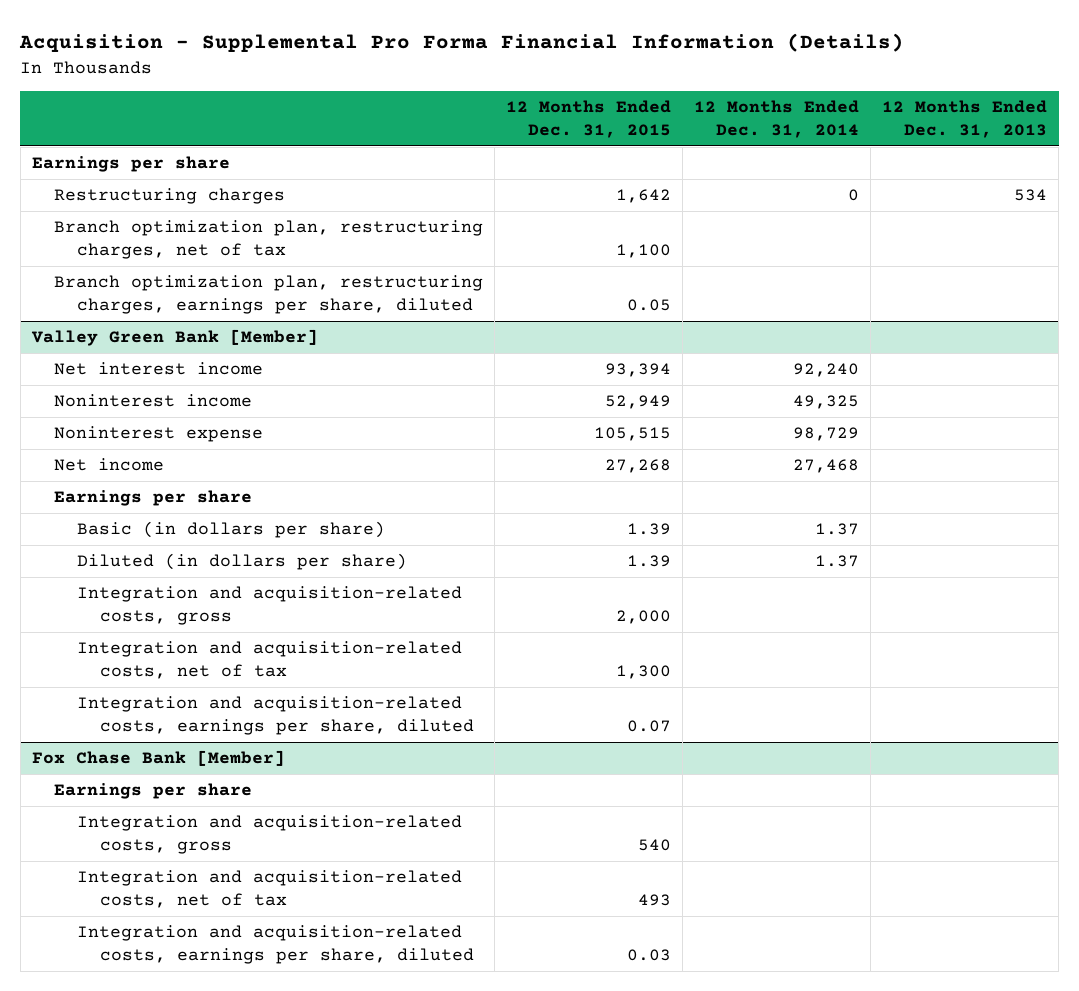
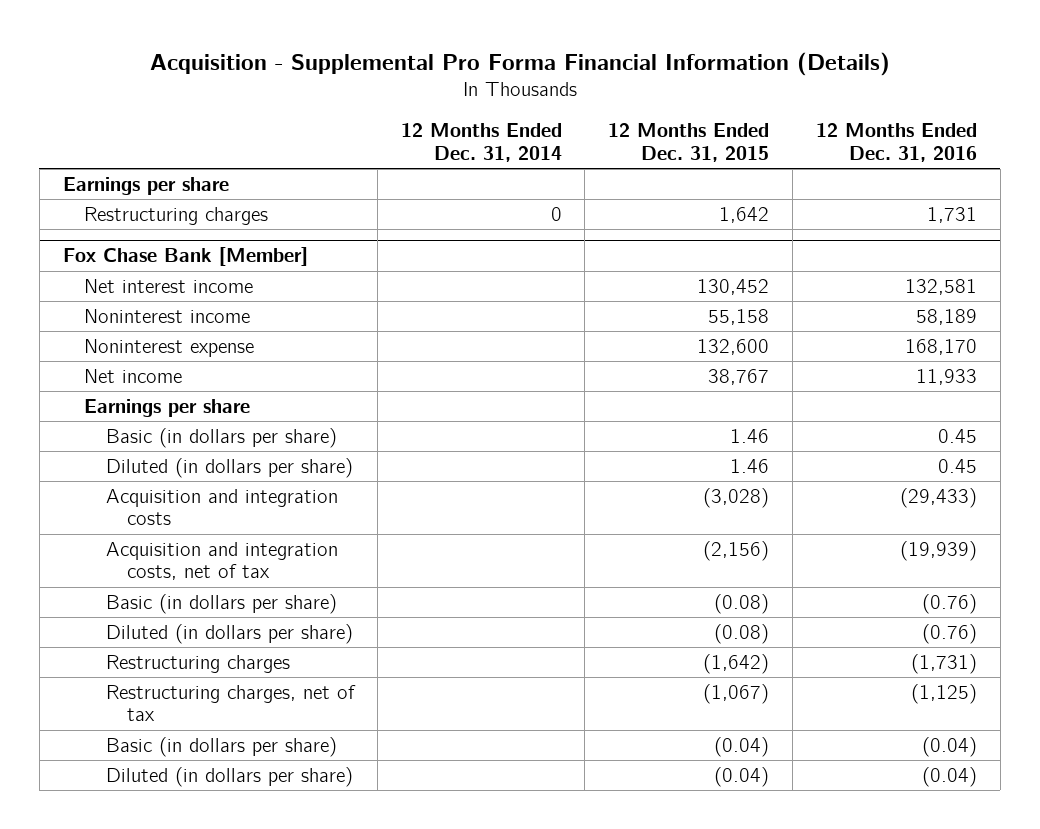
- | 12 Months Ended Dec. 31, 2015 | 12 Months Ended Dec. 31, 2014 | 12 Months Ended Dec. 31, 2013
+ | 12 Months Ended Dec. 31, 2014 | 12 Months Ended Dec. 31, 2015 | 12 Months Ended Dec. 31, 2016
- Branch optimization plan, restructuring charges, net of tax | 1,100 | |
- Branch optimization plan, restructuring charges, earnings per share, diluted | 0.05 | |
- Valley Green Bank [Member]
- Net interest income | 93,394 | 92,240 |
- Noninterest income | 52,949 | 49,325 |
- Noninterest expense | 105,515 | 98,729 |
- Net income | 27,268 | 27,468 |
- Earnings per share
- Basic (in dollars per share) | 1.39 | 1.37 |
- Diluted (in dollars per share) | 1.39 | 1.37 |
- Integration and acquisition-related costs, gross | 2,000 | |
- Integration and acquisition-related costs, net of tax | 1,300 | |
- Integration and acquisition-related costs, earnings per share, diluted | 0.07 | |
@ Fox Chase Bank [Member]
+ Net interest income | | 130,452 | 132,581
+ Noninterest income | | 55,158 | 58,189
+ Noninterest expense | | 132,600 | 168,170
+ Net income | | 38,767 | 11,933
- Integration and acquisition-related costs, gross | 540 | |
- Integration and acquisition-related costs, net of tax | 493 | |
- Integration and acquisition-related costs, earnings per share, diluted | 0.03 | |
+ Basic (in dollars per share) | | 1.46 | 0.45
+ Diluted (in dollars per share) | | 1.46 | 0.45
+ Acquisition and integration costs | | (3,028) | (29,433)
+ Acquisition and integration costs, net of tax | | (2,156) | (19,939)
+ Basic (in dollars per share) | | (0.08) | (0.76)
+ Diluted (in dollars per share) | | (0.08) | (0.76)
+ Restructuring charges | | (1,642) | (1,731)
+ Restructuring charges, net of tax | | (1,067) | (1,125)
+ Basic (in dollars per share) | | (0.04) | (0.04)
+ Diluted (in dollars per share) | | (0.04) | (0.04)

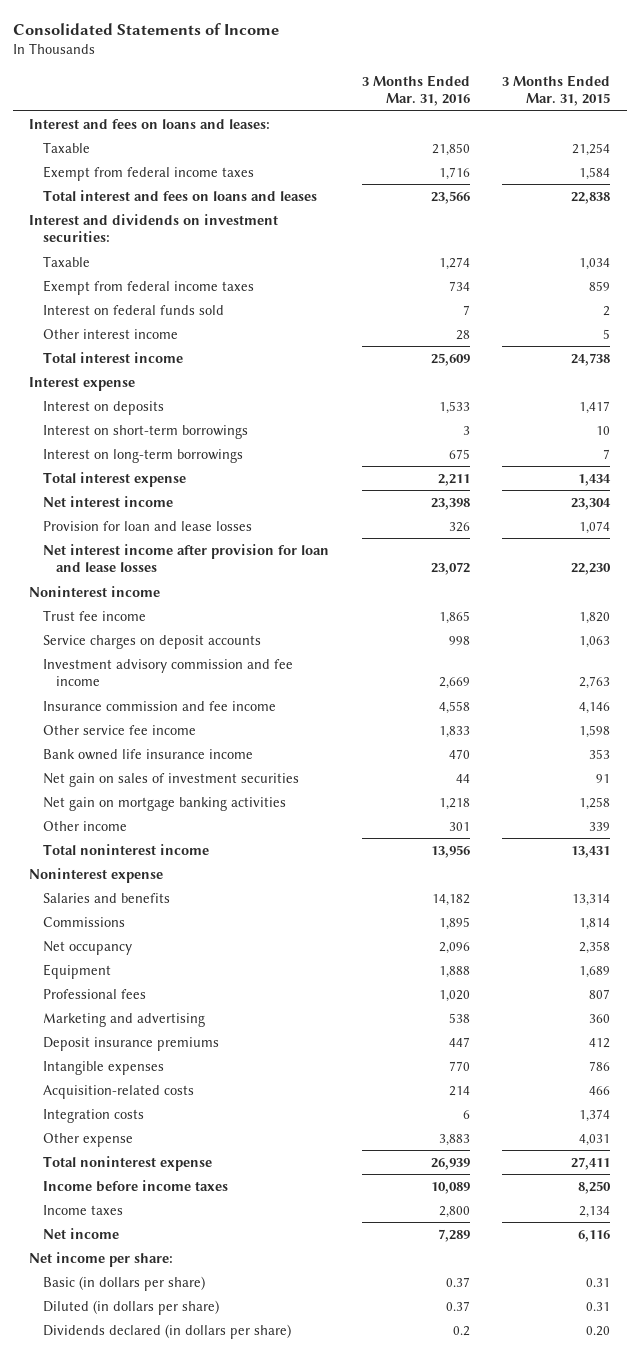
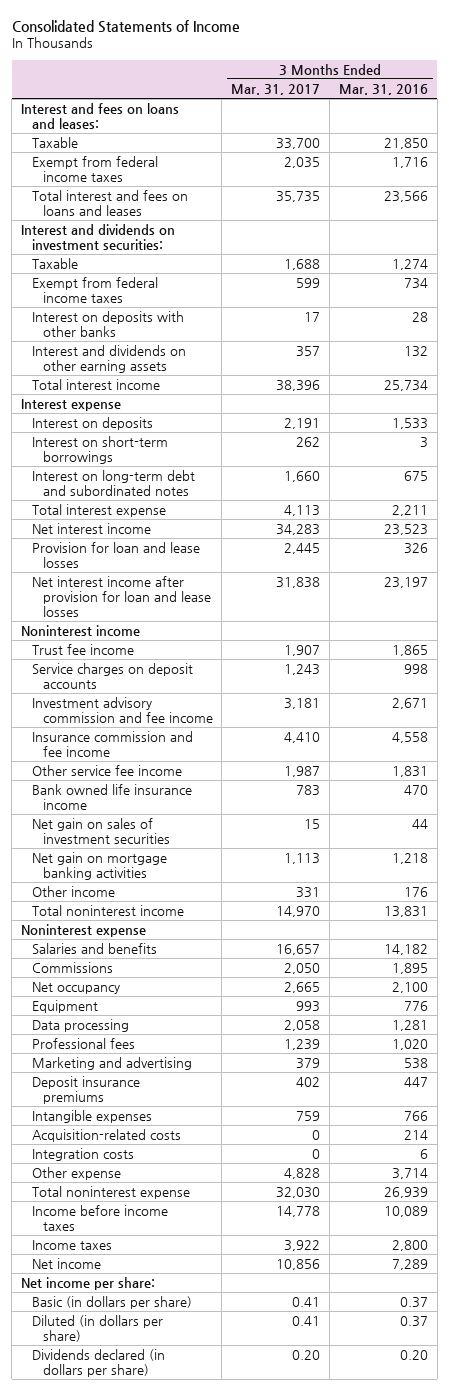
- | 3 Months Ended Mar. 31, 2016 | 3 Months Ended Mar. 31, 2015
+ | 3 Months Ended Mar. 31, 2017 | 3 Months Ended Mar. 31, 2016
- Interest on federal funds sold | 7 | 2
- Other interest income | 28 | 5
- Total interest income | 25,609 | 24,738
+ Interest on deposits with other banks | 17 | 28
+ Interest and dividends on other earning assets | 357 | 132
+ Total interest income | 38,396 | 25,734
- Interest on long-term borrowings | 675 | 7
+ Interest on long-term debt and subordinated notes | 1,660 | 675
- Net interest income | 23,398 | 23,304
+ Net interest income | 34,283 | 23,523
- Net interest income after provision for loan and lease losses | 23,072 | 22,230
+ Net interest income after provision for loan and lease losses | 31,838 | 23,197
- Investment advisory commission and fee income | 2,669 | 2,763
+ Investment advisory commission and fee income | 3,181 | 2,671
- Other service fee income | 1,833 | 1,598
+ Other service fee income | 1,987 | 1,831
- Other income | 301 | 339
- Total noninterest income | 13,956 | 13,431
+ Other income | 331 | 176
+ Total noninterest income | 14,970 | 13,831
- Net occupancy | 2,096 | 2,358
- Equipment | 1,888 | 1,689
+ Net occupancy | 2,665 | 2,100
+ Equipment | 993 | 776
+ Data processing | 2,058 | 1,281
- Intangible expenses | 770 | 786
+ Intangible expenses | 759 | 766
- Other expense | 3,883 | 4,031
+ Other expense | 4,828 | 3,714
- Dividends declared (in dollars per share) | 0.2 | 0.20
+ Dividends declared (in dollars per share) | 0.20 | 0.20

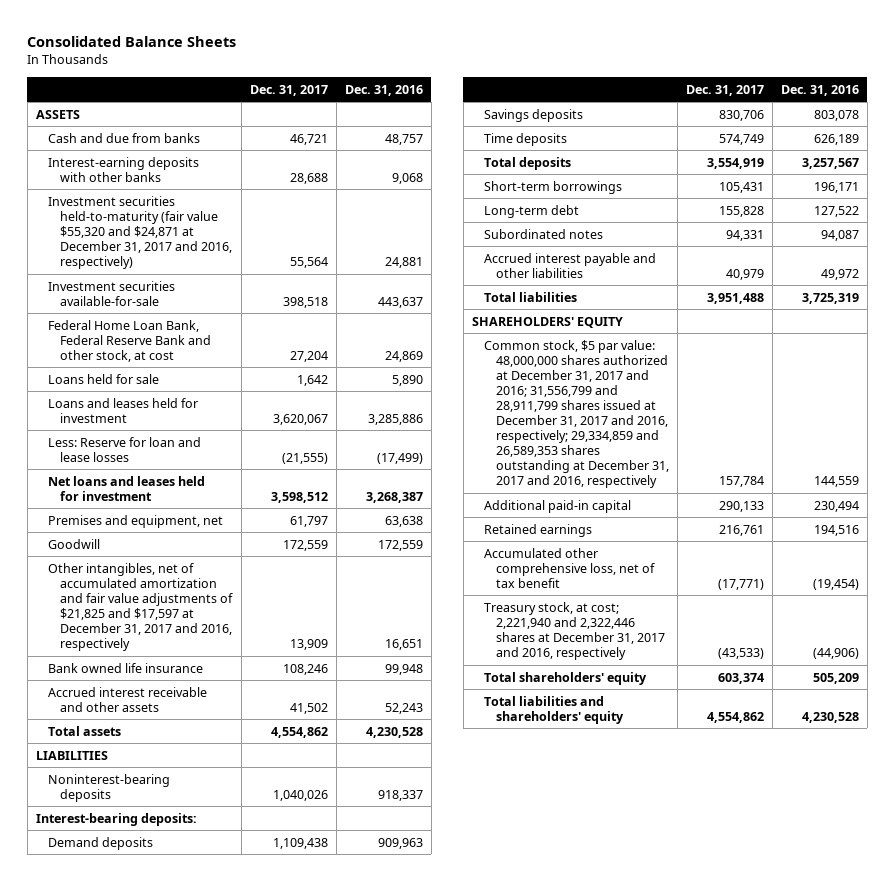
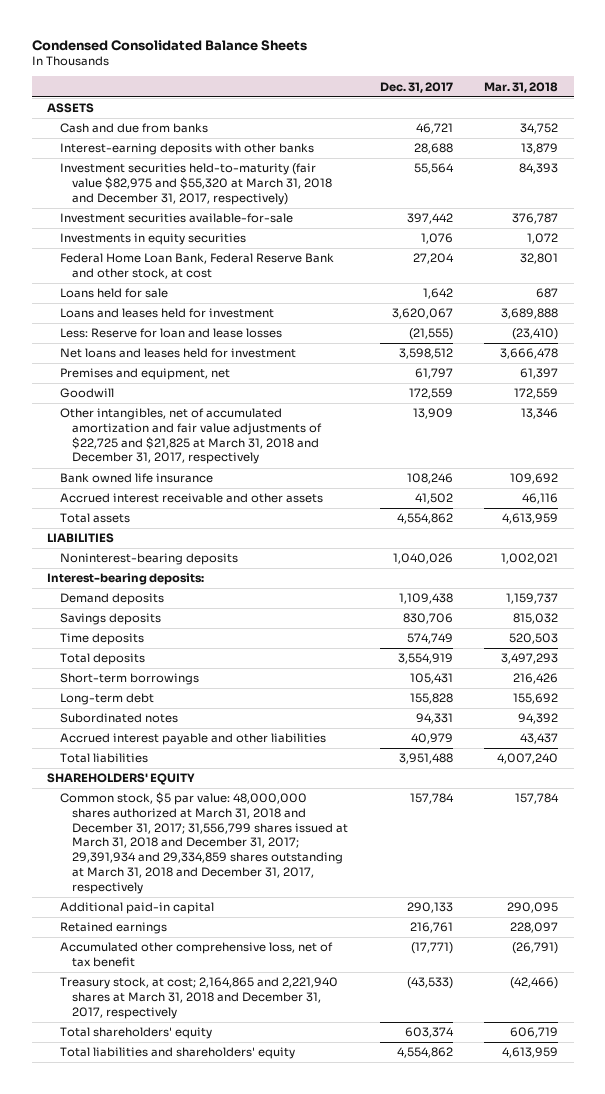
- Consolidated Balance Sheets
+ Condensed Consolidated Balance Sheets
- | Dec. 31, 2017 | Dec. 31, 2016
+ | Dec. 31, 2017 | Mar. 31, 2018
- Investment securities held-to-maturity (fair value $55,320 and $24,871 at December 31, 2017 and 2016, respectively) | 55,564 | 24,881
- Investment securities available-for-sale | 398,518 | 443,637
+ Investment securities held-to-maturity (fair value $82,975 and $55,320 at March 31, 2018 and December 31, 2017, respectively) | 55,564 | 84,393
+ Investment securities available-for-sale | 397,442 | 376,787
+ Investments in equity securities | 1,076 | 1,072
- Other intangibles, net of accumulated amortization and fair value adjustments of $21,825 and $17,597 at December 31, 2017 and 2016, respectively | 13,909 | 16,651
+ Other intangibles, net of accumulated amortization and fair value adjustments of $22,725 and $21,825 at March 31, 2018 and December 31, 2017, respectively | 13,909 | 13,346
- Common stock, $5 par value: 48,000,000 shares authorized at December 31, 2017 and 2016; 31,556,799 and 28,911,799 shares issued at December 31, 2017 and 2016, respectively; 29,334,859 and 26,589,353 shares outstanding at December 31, 2017 and 2016, respectively | 157,784 | 144,559
+ Common stock, $5 par value: 48,000,000 shares authorized at March 31, 2018 and December 31, 2017; 31,556,799 shares issued at March 31, 2018 and December 31, 2017; 29,391,934 and 29,334,859 shares outstanding at March 31, 2018 and December 31, 2017, respectively | 157,784 | 157,784
- Treasury stock, at cost; 2,221,940 and 2,322,446 shares at December 31, 2017 and 2016, respectively | (43,533) | (44,906)
+ Treasury stock, at cost; 2,164,865 and 2,221,940 shares at March 31, 2018 and December 31, 2017, respectively | (43,533) | (42,466)

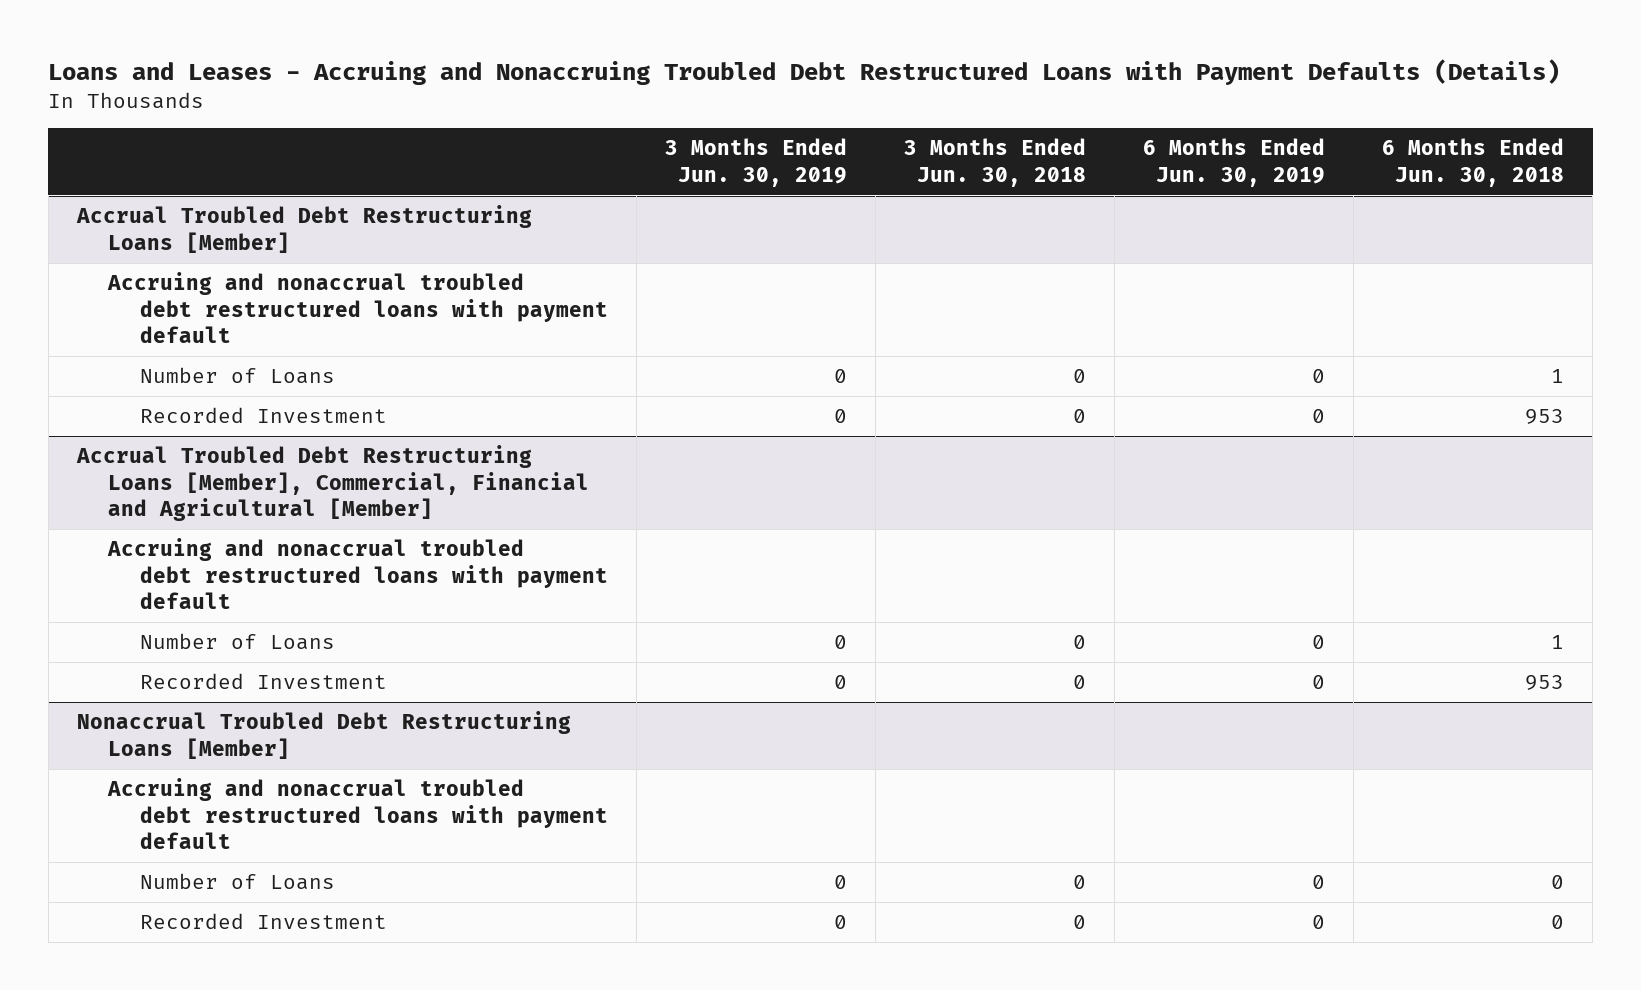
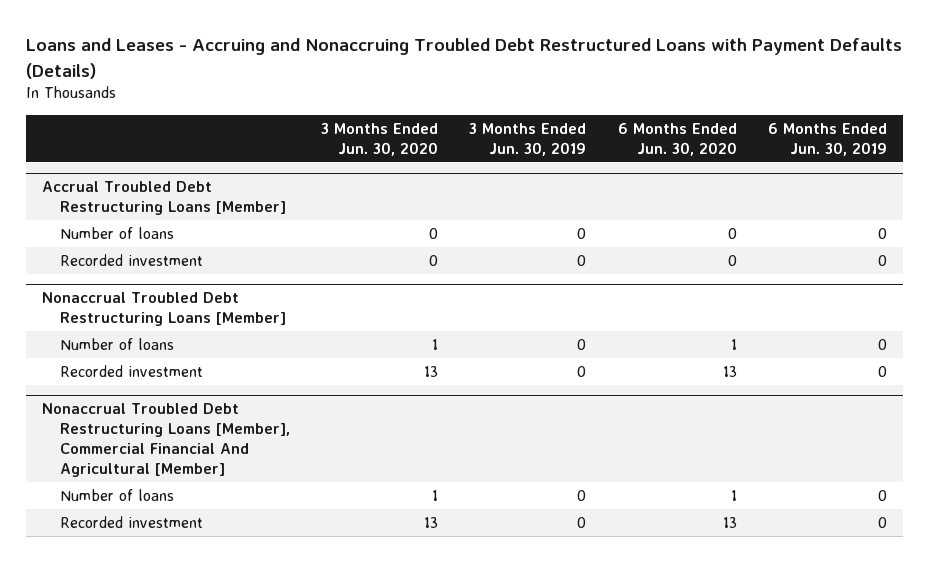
- | 3 Months Ended Jun. 30, 2019 | 3 Months Ended Jun. 30, 2018 | 6 Months Ended Jun. 30, 2019 | 6 Months Ended Jun. 30, 2018
+ | 3 Months Ended Jun. 30, 2020 | 3 Months Ended Jun. 30, 2019 | 6 Months Ended Jun. 30, 2020 | 6 Months Ended Jun. 30, 2019
@ Accrual Troubled Debt Restructuring Loans [Member]
- Accruing and nonaccrual troubled debt restructured loans with payment default
- Number of Loans | 0 | 0 | 0 | 1
- Recorded Investment | 0 | 0 | 0 | 953
- Accrual Troubled Debt Restructuring Loans [Member], Commercial, Financial and Agricultural [Member]
- Accruing and nonaccrual troubled debt restructured loans with payment default
- Number of Loans | 0 | 0 | 0 | 1
- Recorded Investment | 0 | 0 | 0 | 953
@ Accrual Troubled Debt Restructuring Loans [Member]
+ Number of loans | 0 | 0 | 0 | 0
+ Recorded investment | 0 | 0 | 0 | 0
@ Nonaccrual Troubled Debt Restructuring Loans [Member]
- Accruing and nonaccrual troubled debt restructured loans with payment default
- Number of Loans | 0 | 0 | 0 | 0
- Recorded Investment | 0 | 0 | 0 | 0
+ Number of loans | 1 | 0 | 1 | 0
+ Recorded investment | 13 | 0 | 13 | 0
+ Nonaccrual Troubled Debt Restructuring Loans [Member], Commercial Financial And Agricultural [Member]
+ Number of loans | 1 | 0 | 1 | 0
+ Recorded investment | 13 | 0 | 13 | 0

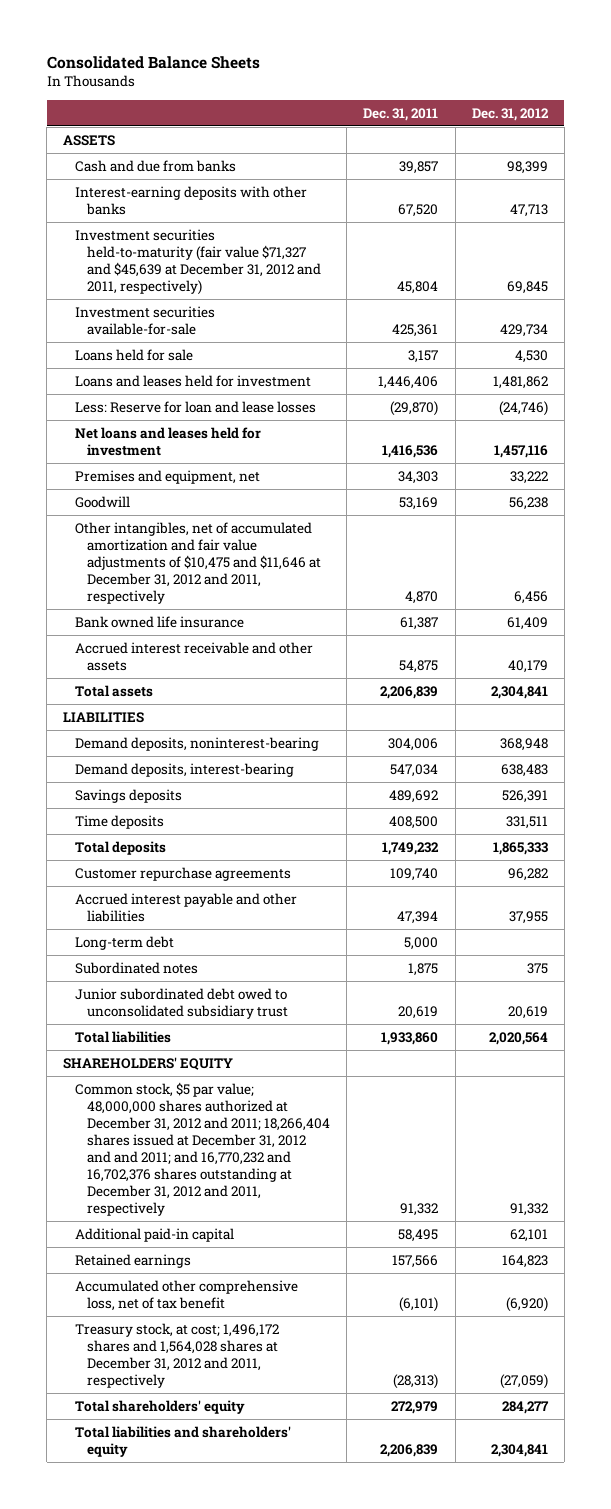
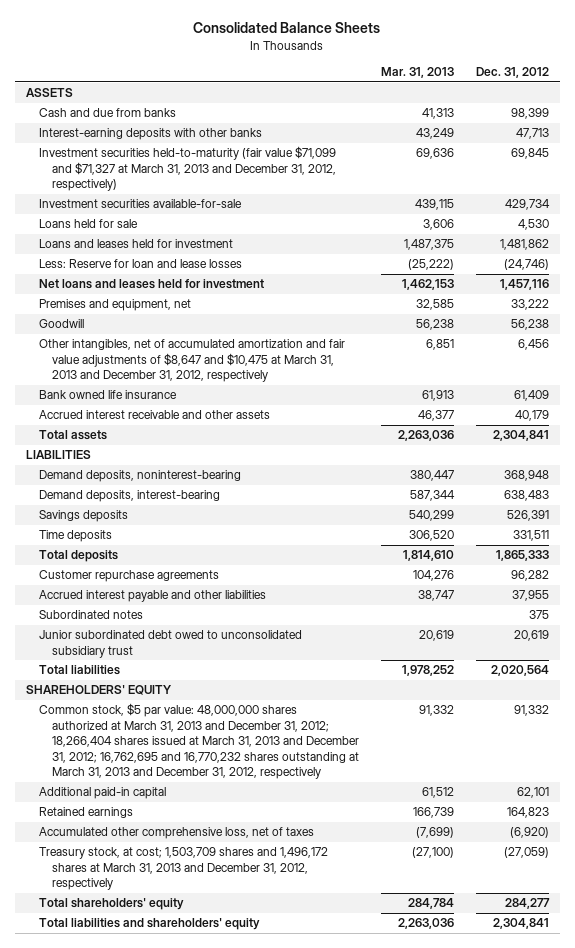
- | Dec. 31, 2011 | Dec. 31, 2012
+ | Mar. 31, 2013 | Dec. 31, 2012
- Investment securities held-to-maturity (fair value $71,327 and $45,639 at December 31, 2012 and 2011, respectively) | 45,804 | 69,845
+ Investment securities held-to-maturity (fair value $71,099 and $71,327 at March 31, 2013 and December 31, 2012, respectively) | 69,636 | 69,845
- Other intangibles, net of accumulated amortization and fair value adjustments of $10,475 and $11,646 at December 31, 2012 and 2011, respectively | 4,870 | 6,456
+ Other intangibles, net of accumulated amortization and fair value adjustments of $8,647 and $10,475 at March 31, 2013 and December 31, 2012, respectively | 6,851 | 6,456
- Long-term debt | 5,000 |
- Common stock, $5 par value; 48,000,000 shares authorized at December 31, 2012 and 2011; 18,266,404 shares issued at December 31, 2012 and and 2011; and 16,770,232 and 16,702,376 shares outstanding at December 31, 2012 and 2011, respectively | 91,332 | 91,332
+ Common stock, $5 par value: 48,000,000 shares authorized at March 31, 2013 and December 31, 2012; 18,266,404 shares issued at March 31, 2013 and December 31, 2012; 16,762,695 and 16,770,232 shares outstanding at March 31, 2013 and December 31, 2012, respectively | 91,332 | 91,332
- Accumulated other comprehensive loss, net of tax benefit | (6,101) | (6,920)
- Treasury stock, at cost; 1,496,172 shares and 1,564,028 shares at December 31, 2012 and 2011, respectively | (28,313) | (27,059)
+ Accumulated other comprehensive loss, net of taxes | (7,699) | (6,920)
+ Treasury stock, at cost; 1,503,709 shares and 1,496,172 shares at March 31, 2013 and December 31, 2012, respectively | (27,100) | (27,059)

